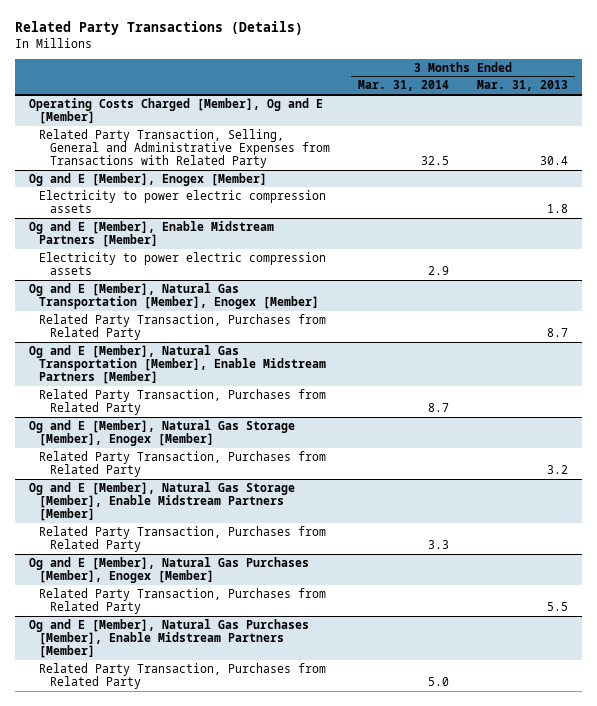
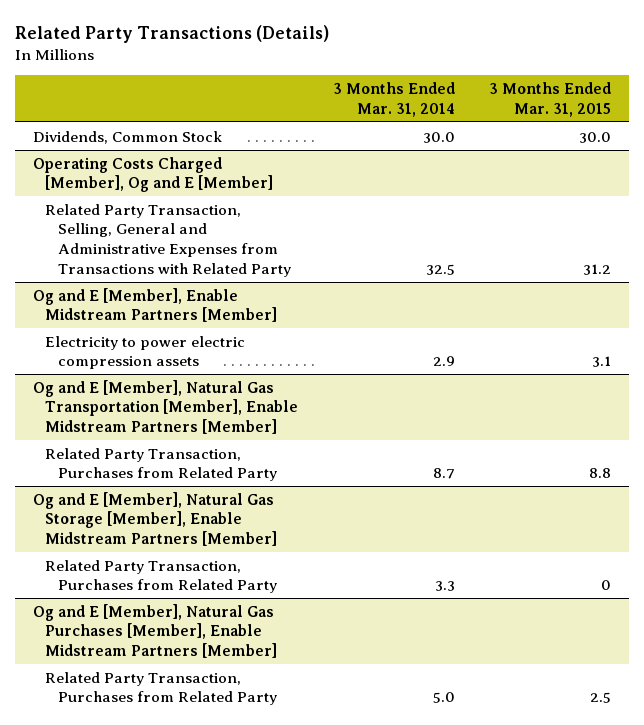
- | 3 Months Ended Mar. 31, 2014 | 3 Months Ended Mar. 31, 2013
+ | 3 Months Ended Mar. 31, 2014 | 3 Months Ended Mar. 31, 2015
+ Dividends, Common Stock | 30.0 | 30.0
- Og and E [Member], Enogex [Member]
- Electricity to power electric compression assets | | 1.8
- Og and E [Member], Natural Gas Transportation [Member], Enogex [Member]
- Related Party Transaction, Purchases from Related Party | | 8.7
- Og and E [Member], Natural Gas Storage [Member], Enogex [Member]
- Related Party Transaction, Purchases from Related Party | | 3.2
- Og and E [Member], Natural Gas Purchases [Member], Enogex [Member]
- Related Party Transaction, Purchases from Related Party | | 5.5

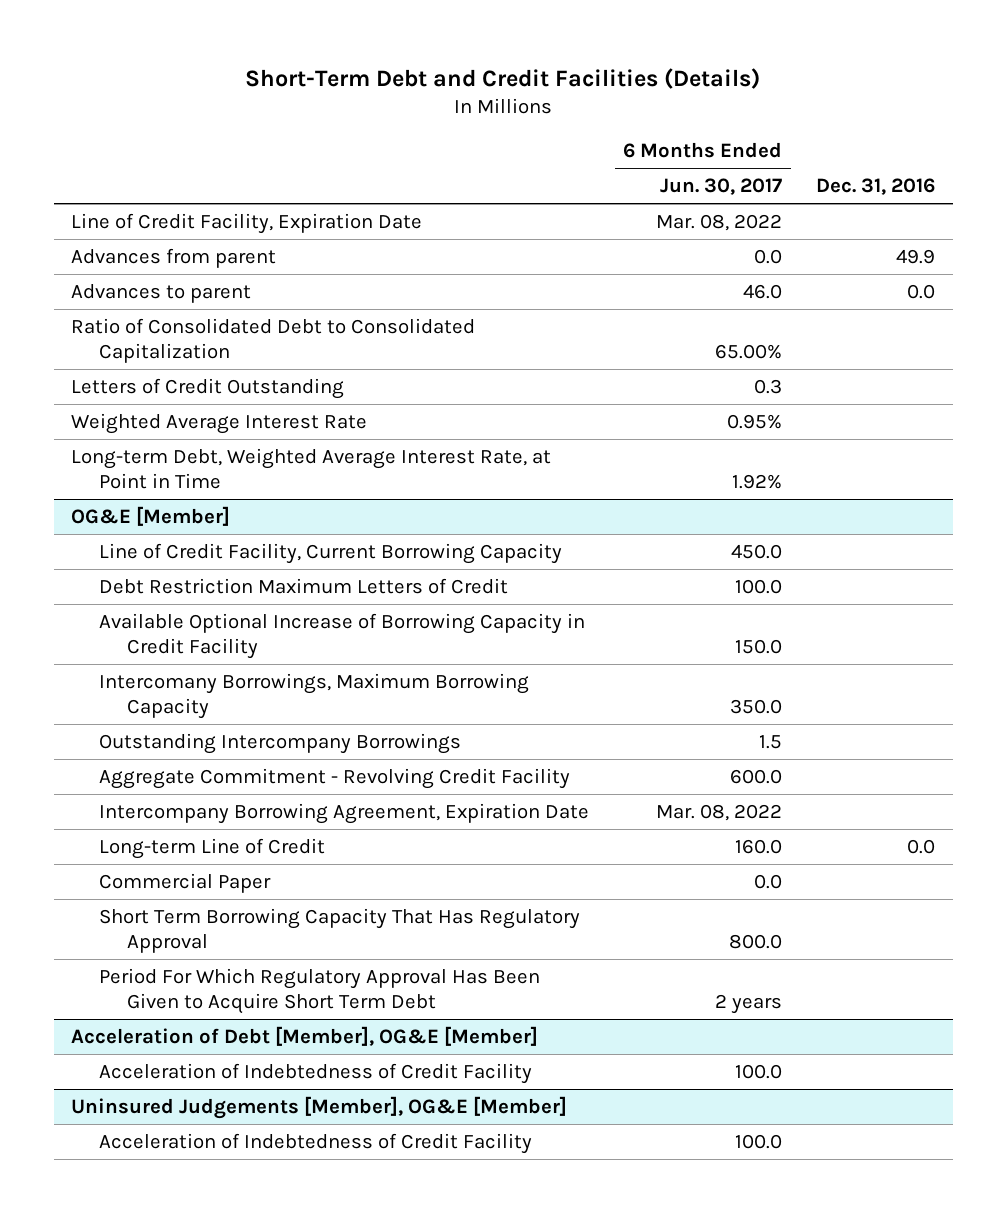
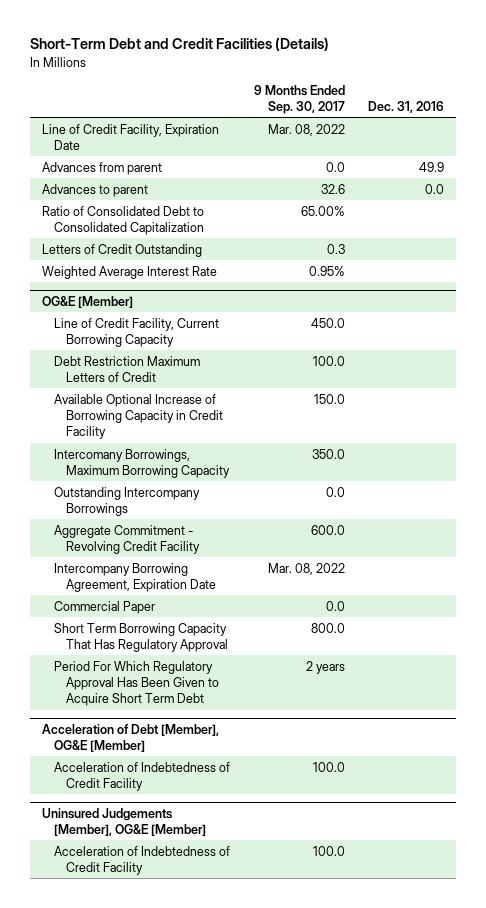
- | 6 Months Ended Jun. 30, 2017 | Dec. 31, 2016
+ | 9 Months Ended Sep. 30, 2017 | Dec. 31, 2016
- Long-term Debt, Weighted Average Interest Rate, at Point in Time | 1.92% |
@ OG&E [Member]
- Long-term Line of Credit | 160.0 | 0.0

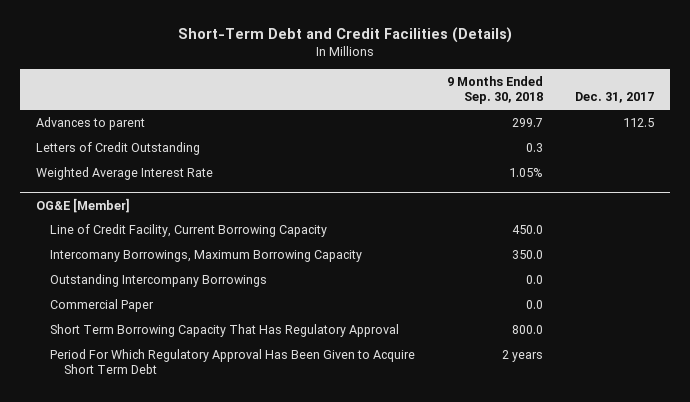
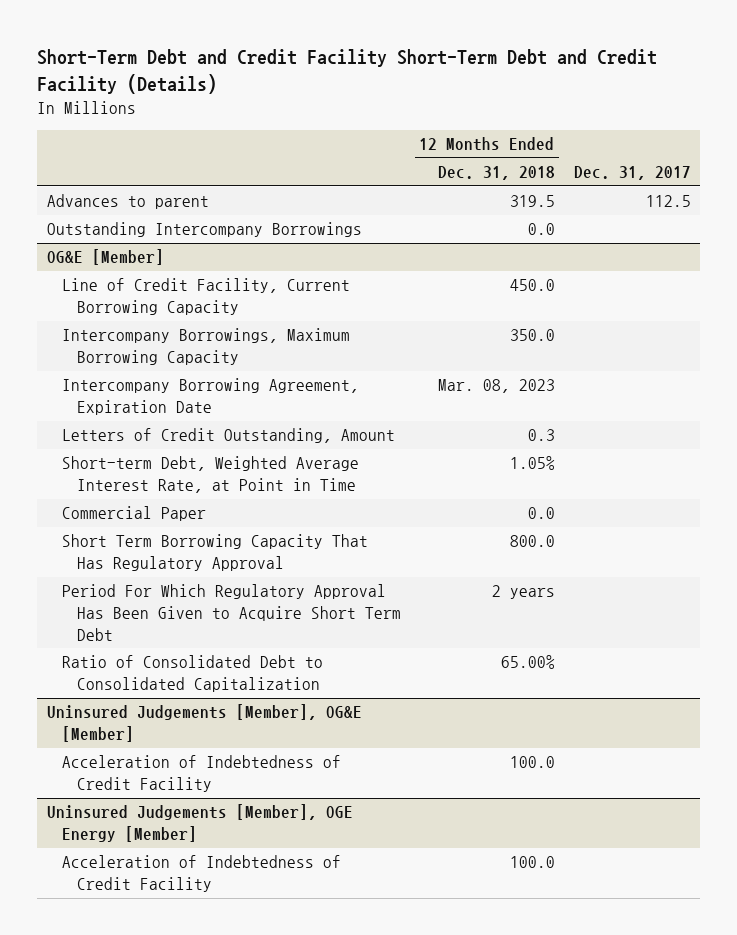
- Short-Term Debt and Credit Facilities (Details)
+ Short-Term Debt and Credit Facility Short-Term Debt and Credit Facility (Details)
- | 9 Months Ended Sep. 30, 2018 | Dec. 31, 2017
+ | 12 Months Ended Dec. 31, 2018 | Dec. 31, 2017
- Letters of Credit Outstanding | 0.3 |
- Weighted Average Interest Rate | 1.05% |
+ Outstanding Intercompany Borrowings | 0.0 |
@ OG&E [Member]
- Intercomany Borrowings, Maximum Borrowing Capacity | 350.0 |
- Outstanding Intercompany Borrowings | 0.0 |
+ Intercompany Borrowings, Maximum Borrowing Capacity | 350.0 |
+ Intercompany Borrowing Agreement, Expiration Date | Mar. 08, 2023 |
+ Letters of Credit Outstanding, Amount | 0.3 |
+ Short-term Debt, Weighted Average Interest Rate, at Point in Time | 1.05% |
+ Ratio of Consolidated Debt to Consolidated Capitalization | 65.00% |
+ Uninsured Judgements [Member], OG&E [Member]
+ Acceleration of Indebtedness of Credit Facility | 100.0 |
+ Uninsured Judgements [Member], OGE Energy [Member]
+ Acceleration of Indebtedness of Credit Facility | 100.0 |

